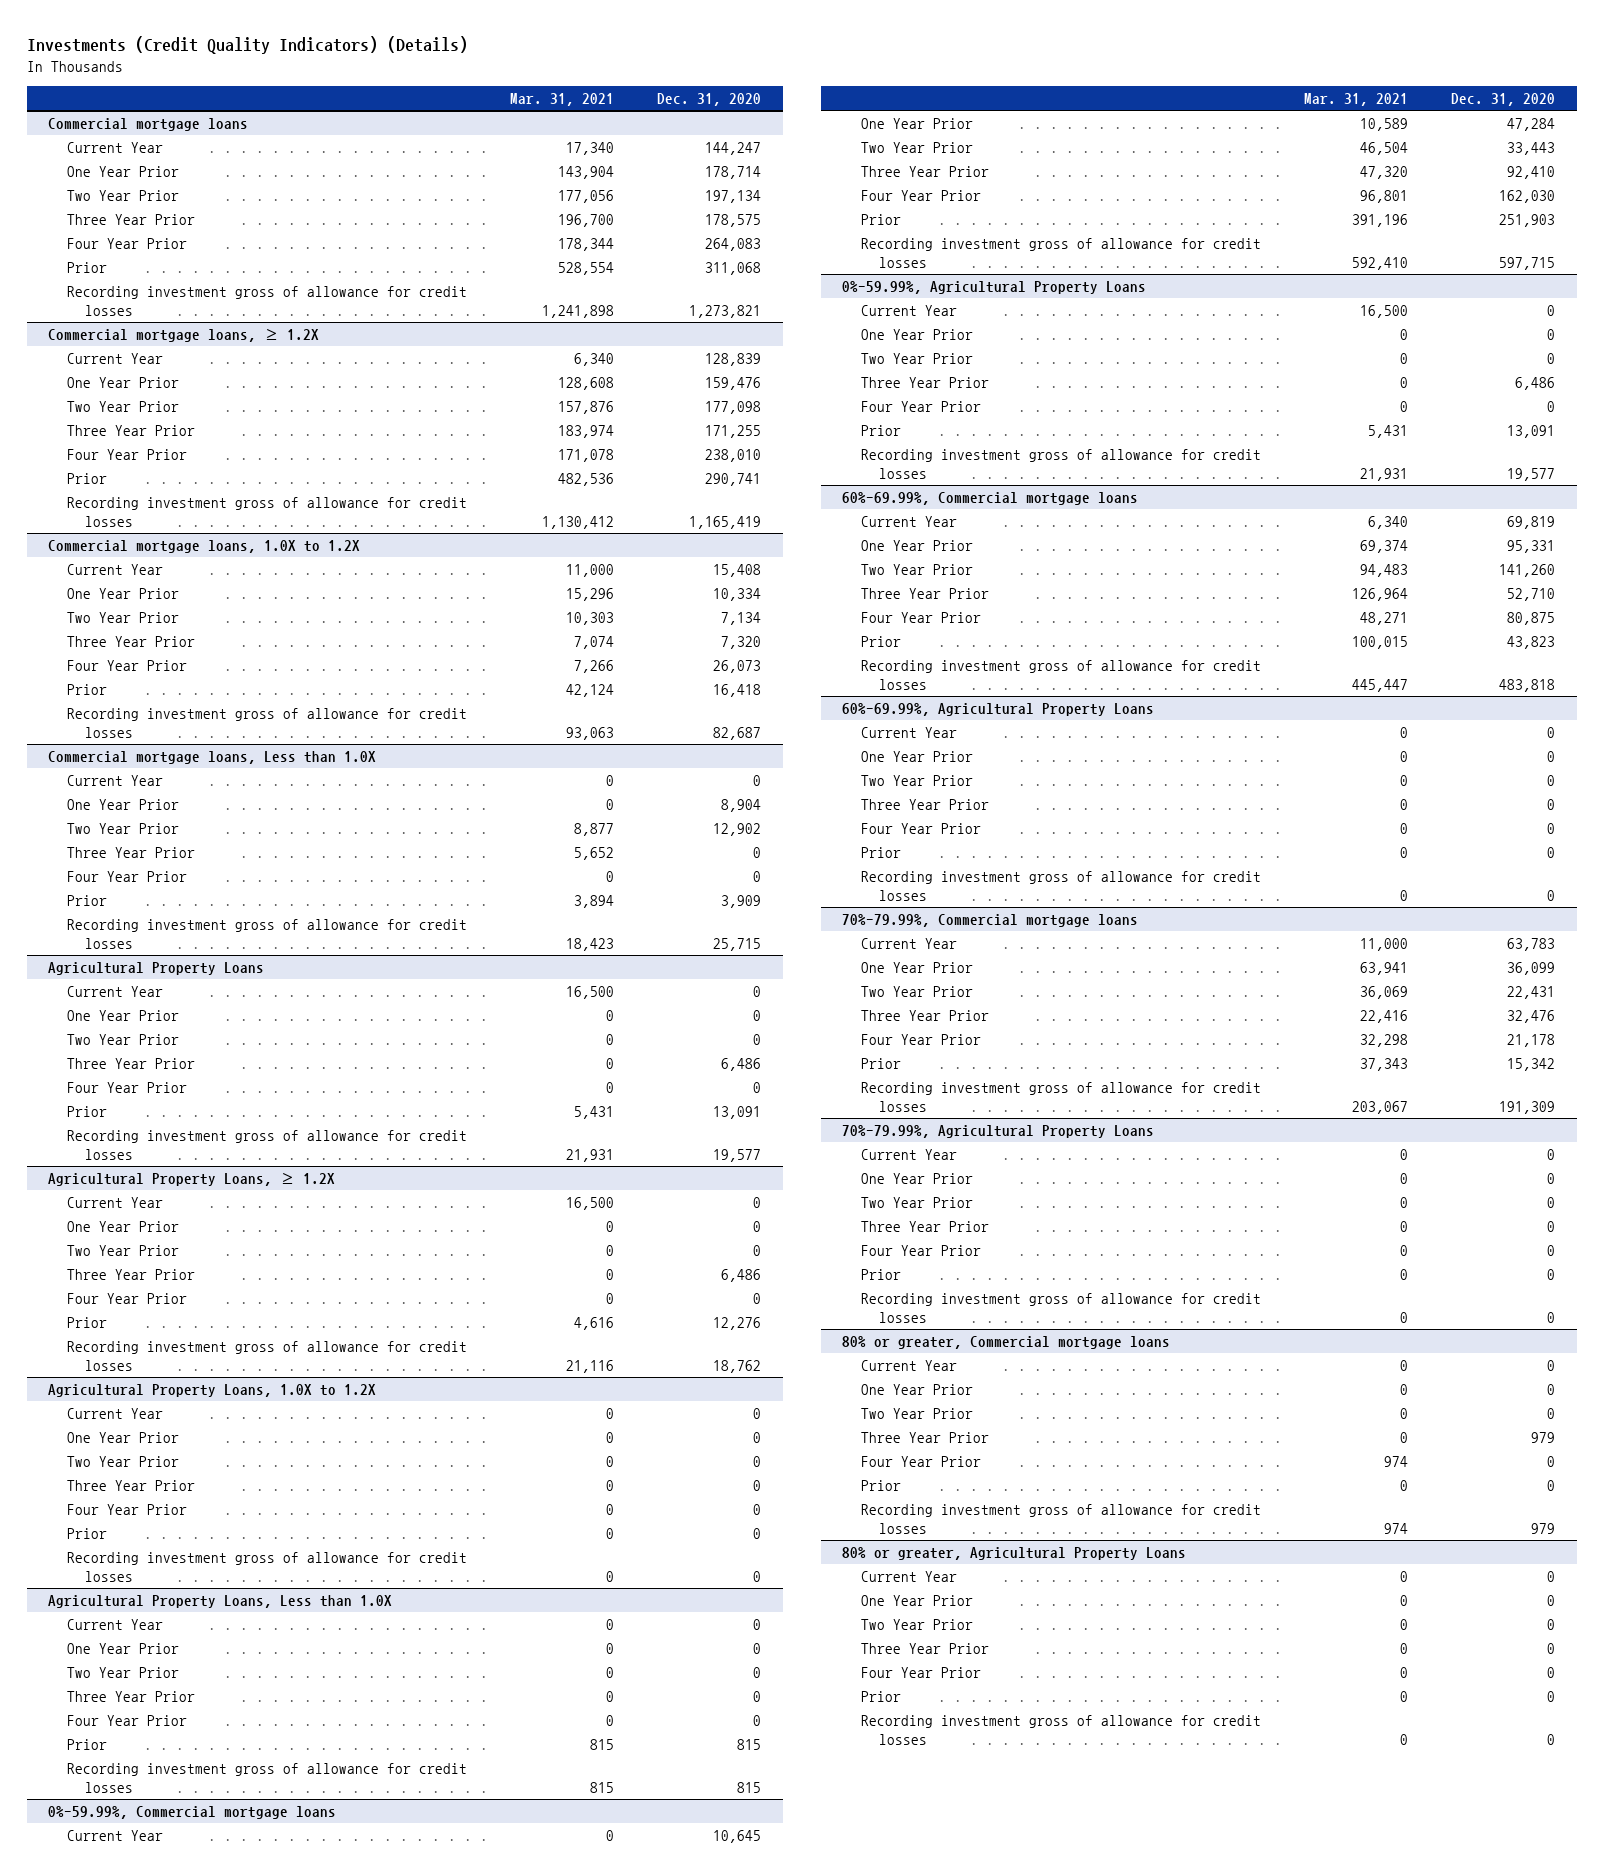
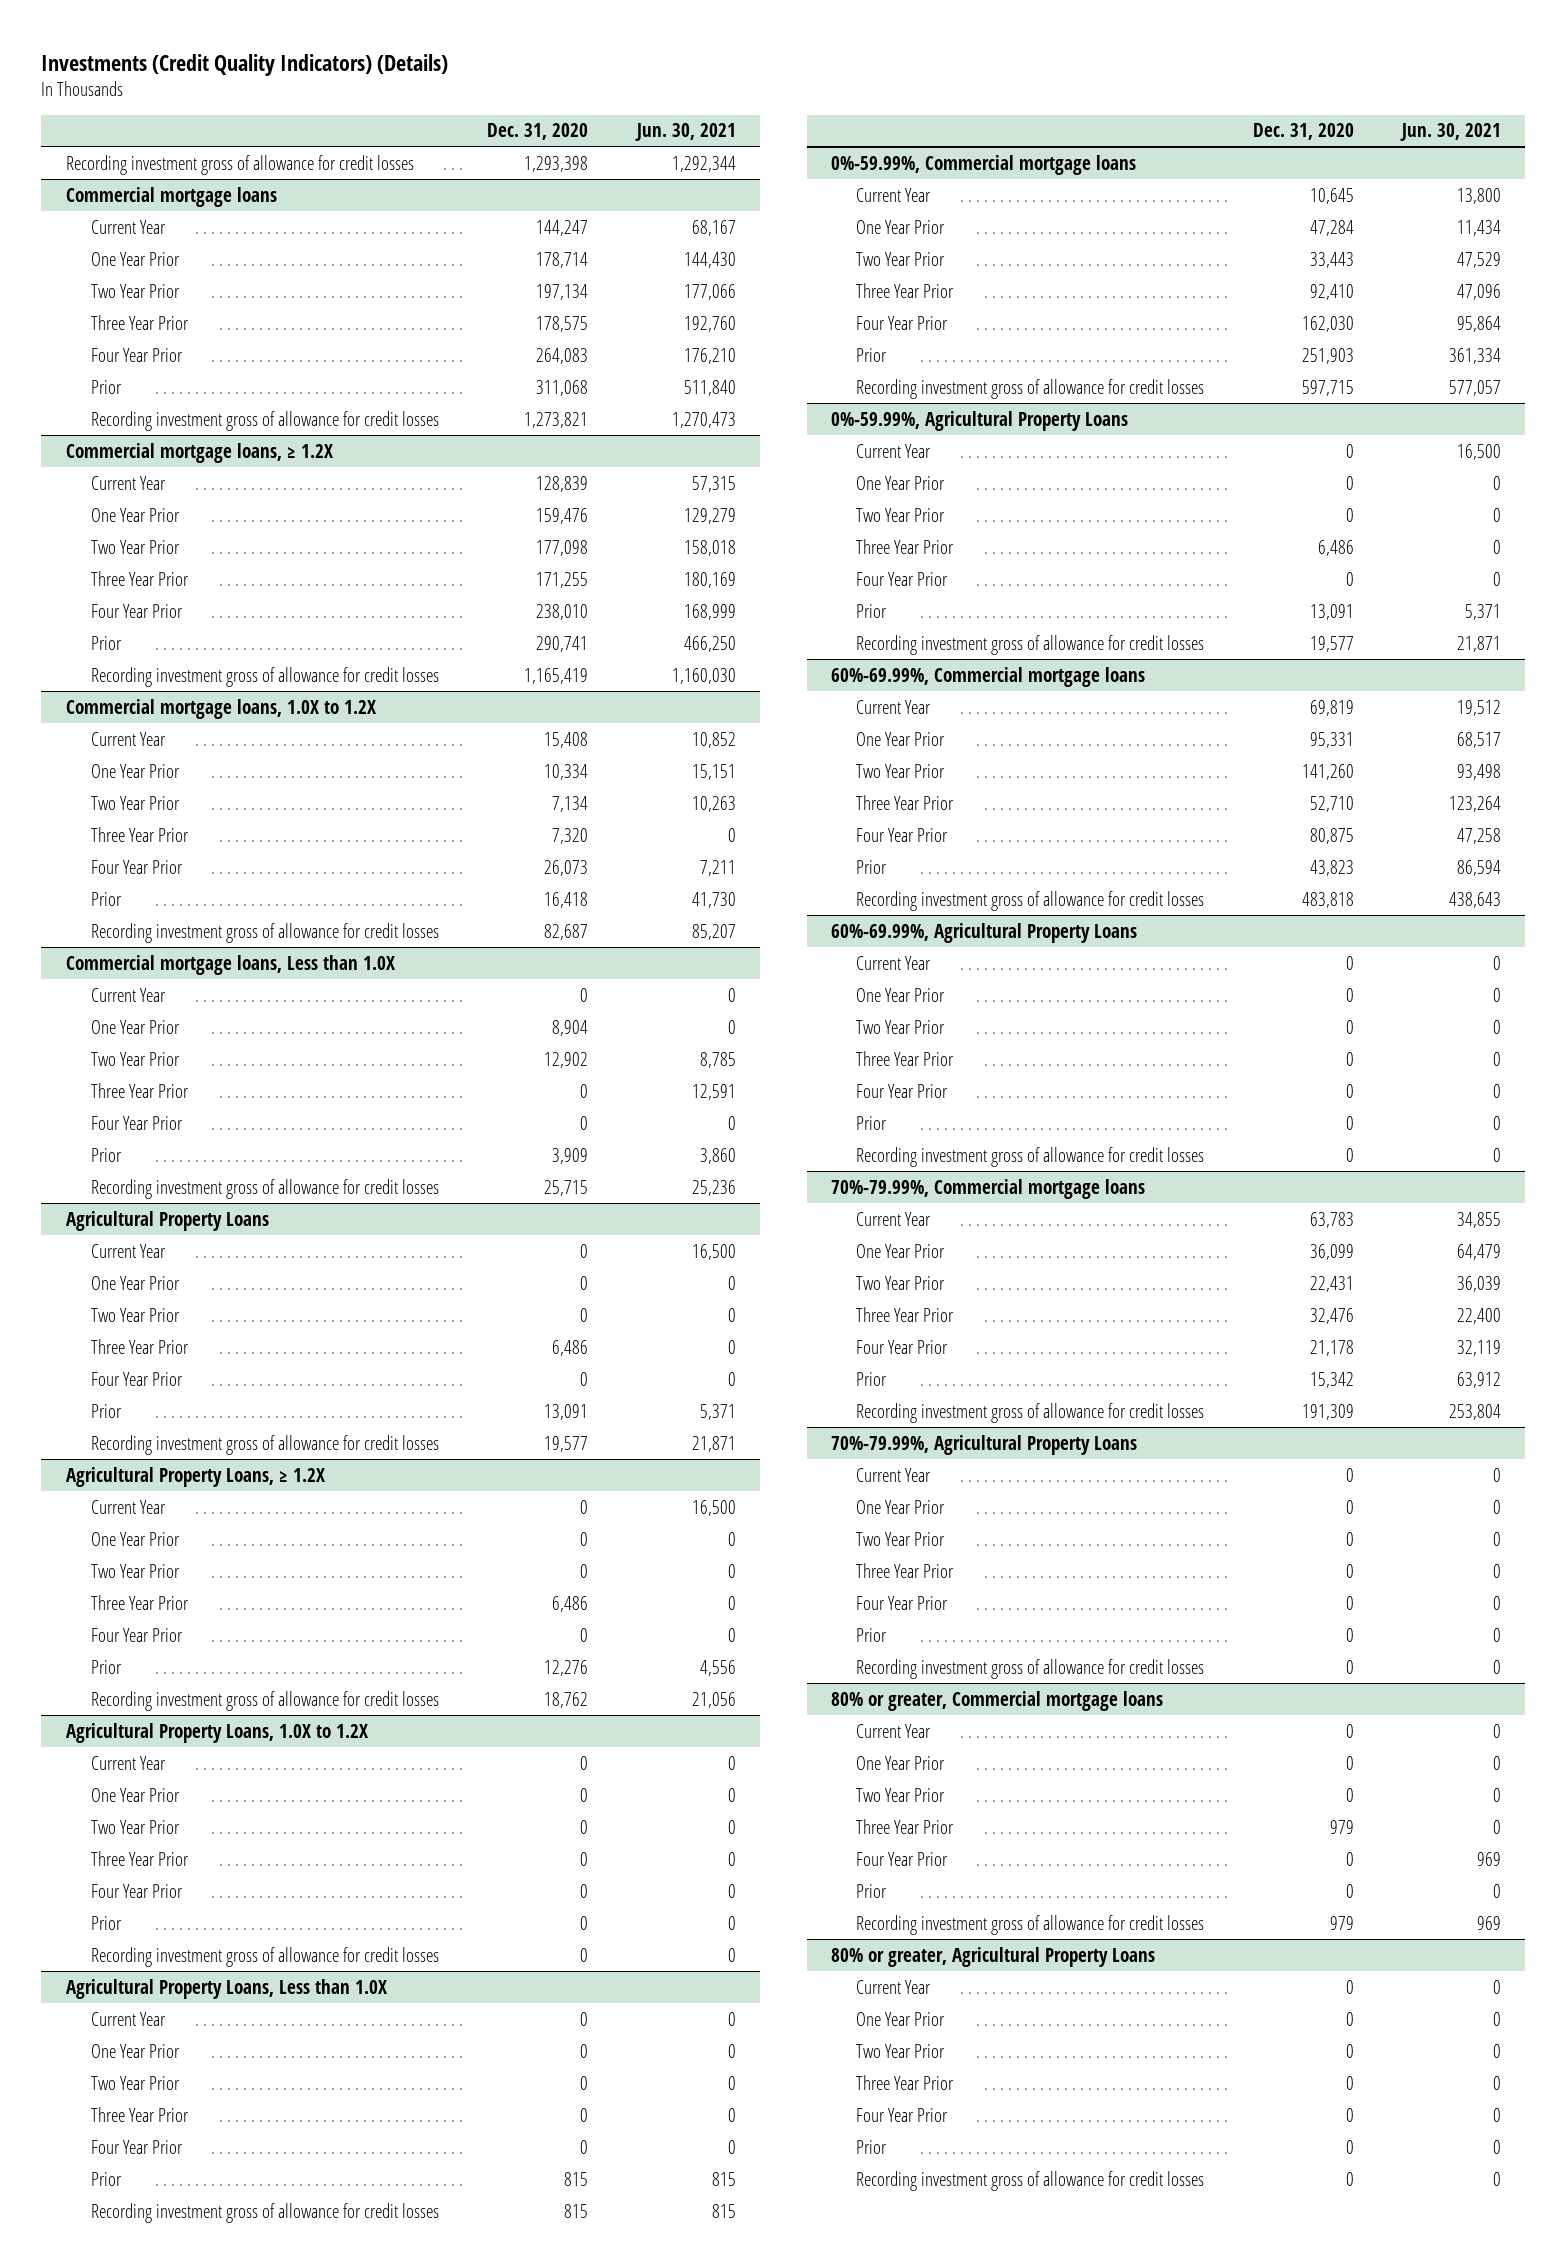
- | Mar. 31, 2021 | Dec. 31, 2020
+ | Dec. 31, 2020 | Jun. 30, 2021
+ Recording investment gross of allowance for credit losses | 1,293,398 | 1,292,344

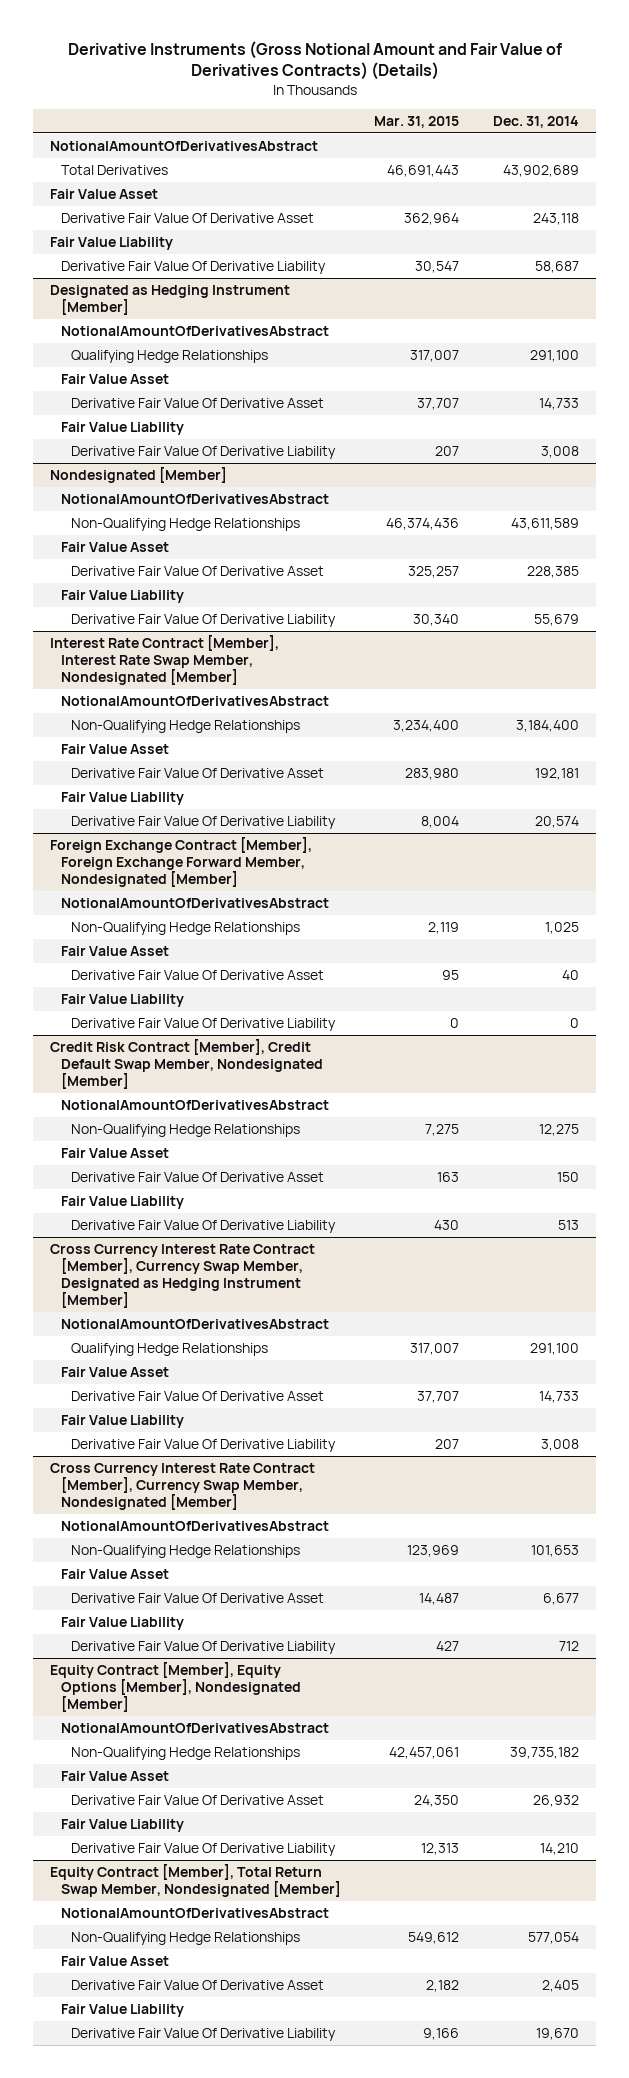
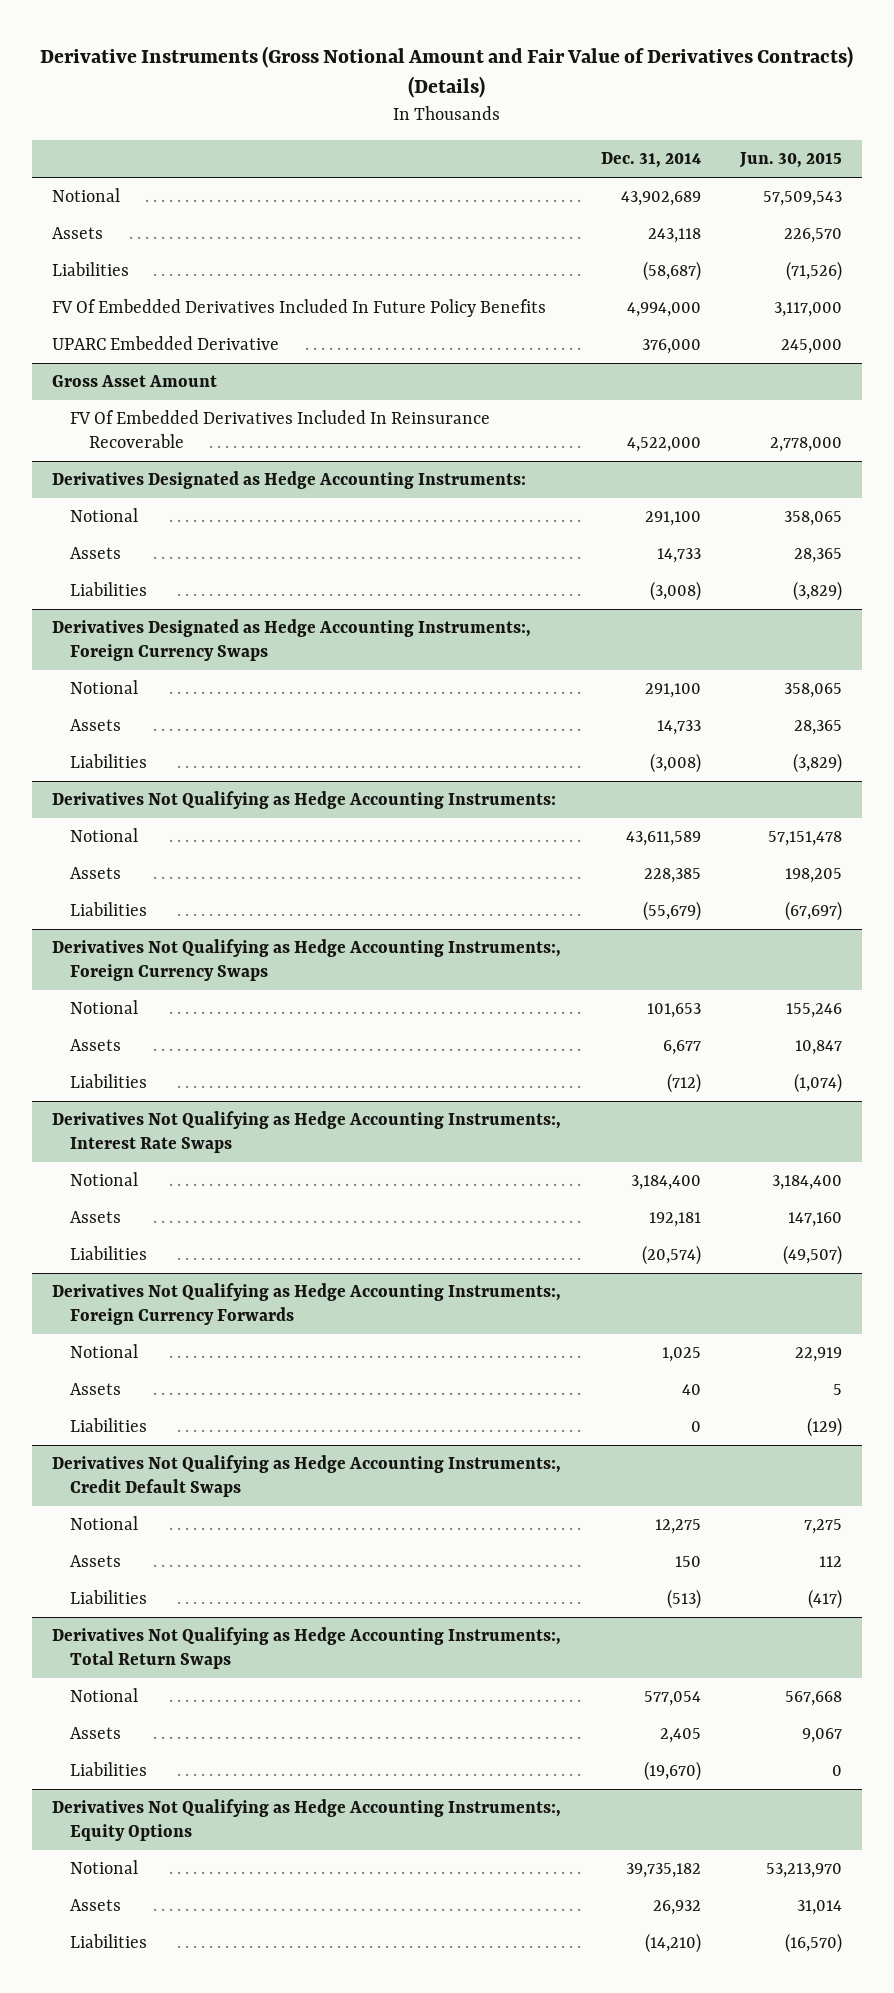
- | Mar. 31, 2015 | Dec. 31, 2014
+ | Dec. 31, 2014 | Jun. 30, 2015
- NotionalAmountOfDerivativesAbstract
- Total Derivatives | 46,691,443 | 43,902,689
- Fair Value Asset
- Derivative Fair Value Of Derivative Asset | 362,964 | 243,118
- Fair Value Liability
- Derivative Fair Value Of Derivative Liability | 30,547 | 58,687
- Designated as Hedging Instrument [Member]
- NotionalAmountOfDerivativesAbstract
- Qualifying Hedge Relationships | 317,007 | 291,100
- Fair Value Asset
- Derivative Fair Value Of Derivative Asset | 37,707 | 14,733
- Fair Value Liability
- Derivative Fair Value Of Derivative Liability | 207 | 3,008
- Nondesignated [Member]
- NotionalAmountOfDerivativesAbstract
- Non-Qualifying Hedge Relationships | 46,374,436 | 43,611,589
- Fair Value Asset
- Derivative Fair Value Of Derivative Asset | 325,257 | 228,385
- Fair Value Liability
- Derivative Fair Value Of Derivative Liability | 30,340 | 55,679
- Interest Rate Contract [Member], Interest Rate Swap Member, Nondesignated [Member]
- NotionalAmountOfDerivativesAbstract
- Non-Qualifying Hedge Relationships | 3,234,400 | 3,184,400
- Fair Value Asset
- Derivative Fair Value Of Derivative Asset | 283,980 | 192,181
- Fair Value Liability
- Derivative Fair Value Of Derivative Liability | 8,004 | 20,574
- Foreign Exchange Contract [Member], Foreign Exchange Forward Member, Nondesignated [Member]
- NotionalAmountOfDerivativesAbstract
- Non-Qualifying Hedge Relationships | 2,119 | 1,025
- Fair Value Asset
- Derivative Fair Value Of Derivative Asset | 95 | 40
- Fair Value Liability
- Derivative Fair Value Of Derivative Liability | 0 | 0
- Credit Risk Contract [Member], Credit Default Swap Member, Nondesignated [Member]
- NotionalAmountOfDerivativesAbstract
- Non-Qualifying Hedge Relationships | 7,275 | 12,275
- Fair Value Asset
- Derivative Fair Value Of Derivative Asset | 163 | 150
- Fair Value Liability
- Derivative Fair Value Of Derivative Liability | 430 | 513
- Cross Currency Interest Rate Contract [Member], Currency Swap Member, Designated as Hedging Instrument [Member]
- NotionalAmountOfDerivativesAbstract
- Qualifying Hedge Relationships | 317,007 | 291,100
- Fair Value Asset
- Derivative Fair Value Of Derivative Asset | 37,707 | 14,733
- Fair Value Liability
- Derivative Fair Value Of Derivative Liability | 207 | 3,008
- Cross Currency Interest Rate Contract [Member], Currency Swap Member, Nondesignated [Member]
- NotionalAmountOfDerivativesAbstract
- Non-Qualifying Hedge Relationships | 123,969 | 101,653
- Fair Value Asset
- Derivative Fair Value Of Derivative Asset | 14,487 | 6,677
- Fair Value Liability
- Derivative Fair Value Of Derivative Liability | 427 | 712
- Equity Contract [Member], Equity Options [Member], Nondesignated [Member]
- NotionalAmountOfDerivativesAbstract
- Non-Qualifying Hedge Relationships | 42,457,061 | 39,735,182
- Fair Value Asset
- Derivative Fair Value Of Derivative Asset | 24,350 | 26,932
- Fair Value Liability
- Derivative Fair Value Of Derivative Liability | 12,313 | 14,210
- Equity Contract [Member], Total Return Swap Member, Nondesignated [Member]
- NotionalAmountOfDerivativesAbstract
- Non-Qualifying Hedge Relationships | 549,612 | 577,054
- Fair Value Asset
- Derivative Fair Value Of Derivative Asset | 2,182 | 2,405
- Fair Value Liability
- Derivative Fair Value Of Derivative Liability | 9,166 | 19,670
+ Notional | 43,902,689 | 57,509,543
+ Assets | 243,118 | 226,570
+ Liabilities | (58,687) | (71,526)
+ FV Of Embedded Derivatives Included In Future Policy Benefits | 4,994,000 | 3,117,000
+ UPARC Embedded Derivative | 376,000 | 245,000
+ Gross Asset Amount
+ FV Of Embedded Derivatives Included In Reinsurance Recoverable | 4,522,000 | 2,778,000
+ Derivatives Designated as Hedge Accounting Instruments:
+ Notional | 291,100 | 358,065
+ Assets | 14,733 | 28,365
+ Liabilities | (3,008) | (3,829)
+ Derivatives Designated as Hedge Accounting Instruments:, Foreign Currency Swaps
+ Notional | 291,100 | 358,065
+ Assets | 14,733 | 28,365
+ Liabilities | (3,008) | (3,829)
+ Derivatives Not Qualifying as Hedge Accounting Instruments:
+ Notional | 43,611,589 | 57,151,478
+ Assets | 228,385 | 198,205
+ Liabilities | (55,679) | (67,697)
+ Derivatives Not Qualifying as Hedge Accounting Instruments:, Foreign Currency Swaps
+ Notional | 101,653 | 155,246
+ Assets | 6,677 | 10,847
+ Liabilities | (712) | (1,074)
+ Derivatives Not Qualifying as Hedge Accounting Instruments:, Interest Rate Swaps
+ Notional | 3,184,400 | 3,184,400
+ Assets | 192,181 | 147,160
+ Liabilities | (20,574) | (49,507)
+ Derivatives Not Qualifying as Hedge Accounting Instruments:, Foreign Currency Forwards
+ Notional | 1,025 | 22,919
+ Assets | 40 | 5
+ Liabilities | 0 | (129)
+ Derivatives Not Qualifying as Hedge Accounting Instruments:, Credit Default Swaps
+ Notional | 12,275 | 7,275
+ Assets | 150 | 112
+ Liabilities | (513) | (417)
+ Derivatives Not Qualifying as Hedge Accounting Instruments:, Total Return Swaps
+ Notional | 577,054 | 567,668
+ Assets | 2,405 | 9,067
+ Liabilities | (19,670) | 0
+ Derivatives Not Qualifying as Hedge Accounting Instruments:, Equity Options
+ Notional | 39,735,182 | 53,213,970
+ Assets | 26,932 | 31,014
+ Liabilities | (14,210) | (16,570)

